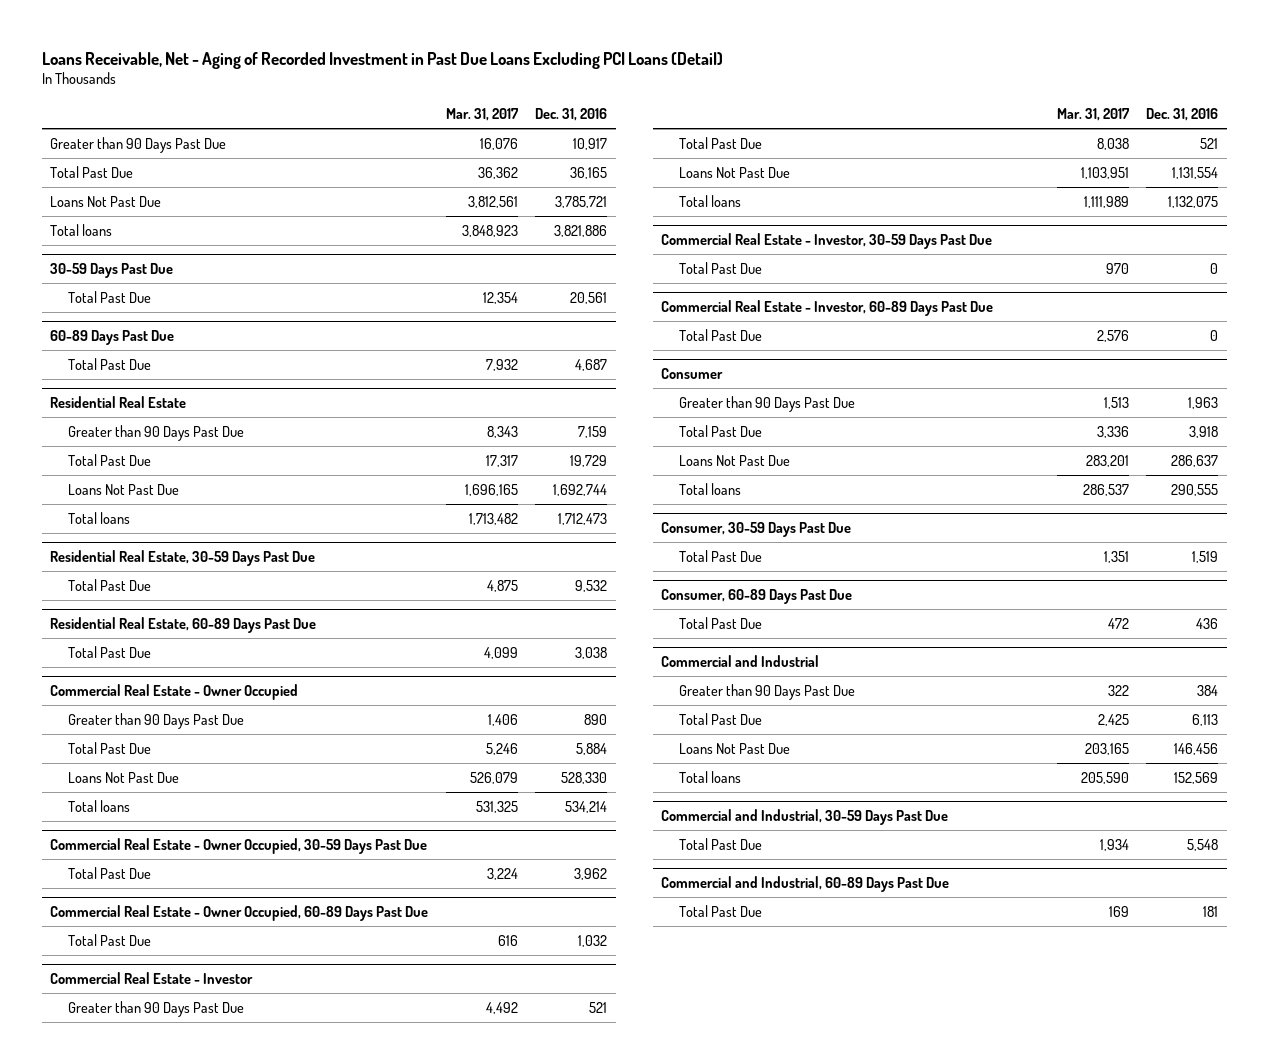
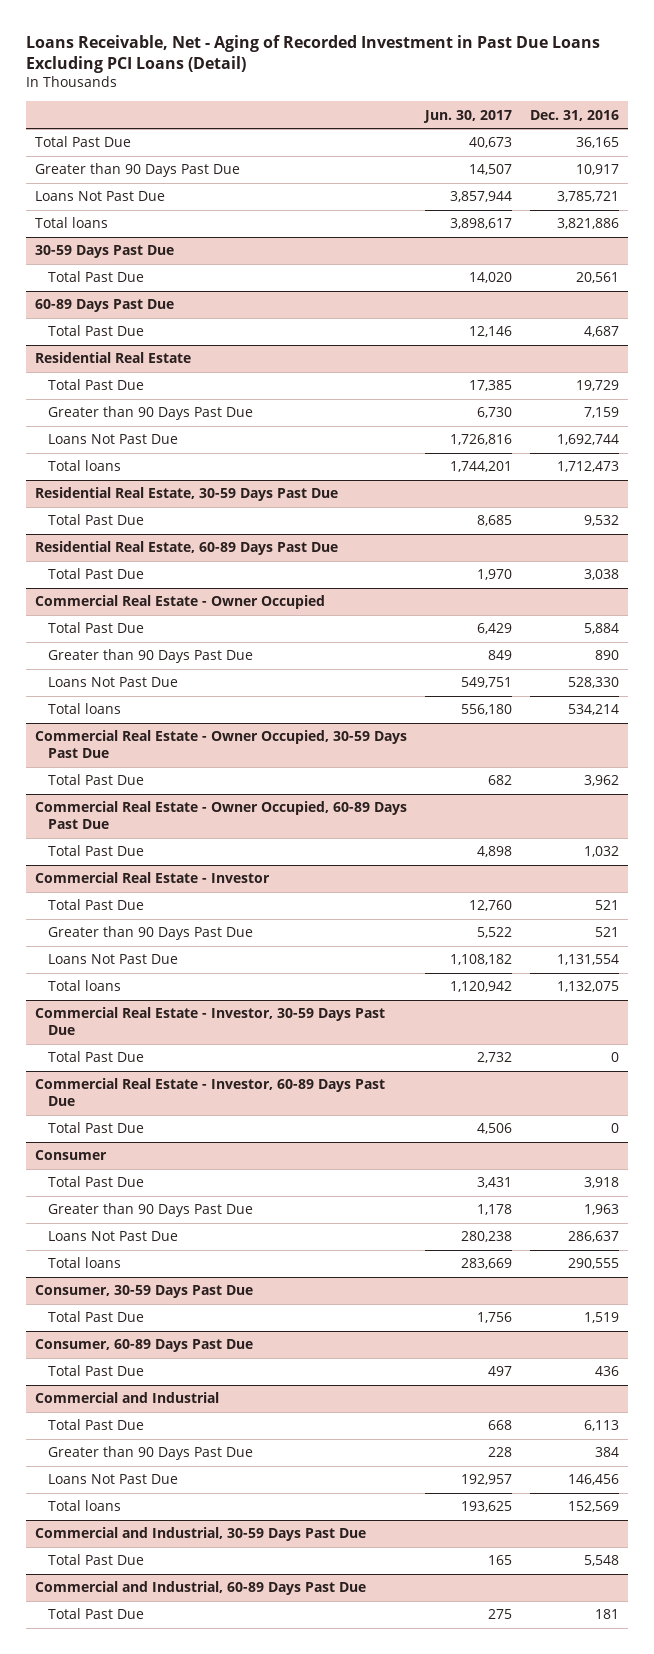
- | Mar. 31, 2017 | Dec. 31, 2016
+ | Jun. 30, 2017 | Dec. 31, 2016
moved down: Greater than 90 Days Past Due | 14,507 | 10,917
@ Residential Real Estate
moved down: Greater than 90 Days Past Due | 6,730 | 7,159
@ Commercial Real Estate - Owner Occupied
moved down: Greater than 90 Days Past Due | 849 | 890
@ Commercial Real Estate - Investor
moved down: Greater than 90 Days Past Due | 5,522 | 521
@ Consumer
moved down: Greater than 90 Days Past Due | 1,178 | 1,963
@ Commercial and Industrial
moved down: Greater than 90 Days Past Due | 228 | 384

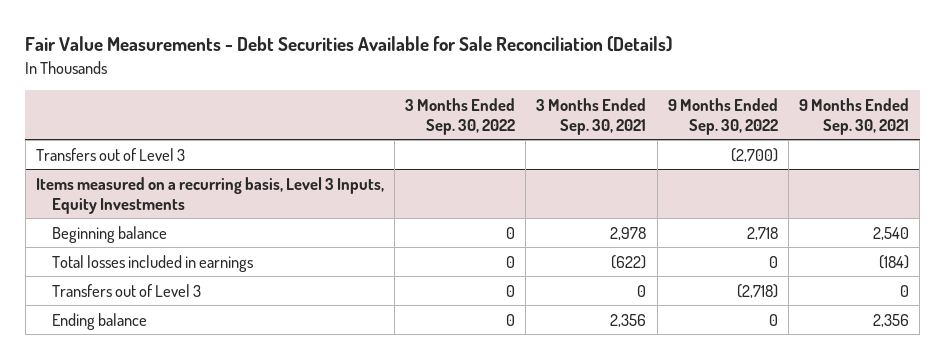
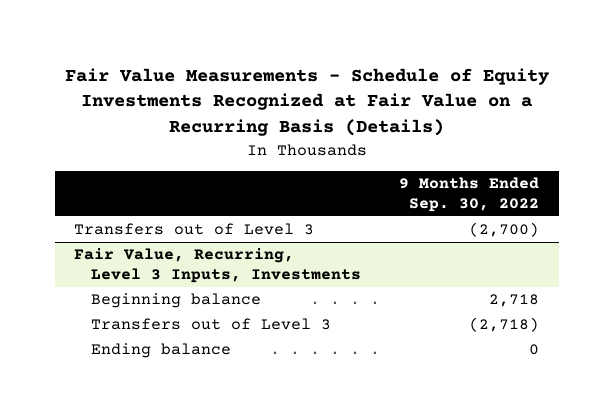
- Fair Value Measurements - Debt Securities Available for Sale Reconciliation (Details)
+ Fair Value Measurements - Schedule of Equity Investments Recognized at Fair Value on a Recurring Basis (Details)
- | 3 Months Ended Sep. 30, 2022 | 3 Months Ended Sep. 30, 2021 | 9 Months Ended Sep. 30, 2022 | 9 Months Ended Sep. 30, 2021
+ | 9 Months Ended Sep. 30, 2022
- Items measured on a recurring basis, Level 3 Inputs, Equity Investments
+ Fair Value, Recurring, Level 3 Inputs, Investments
- Total losses included in earnings | 0 | (622) | 0 | (184)

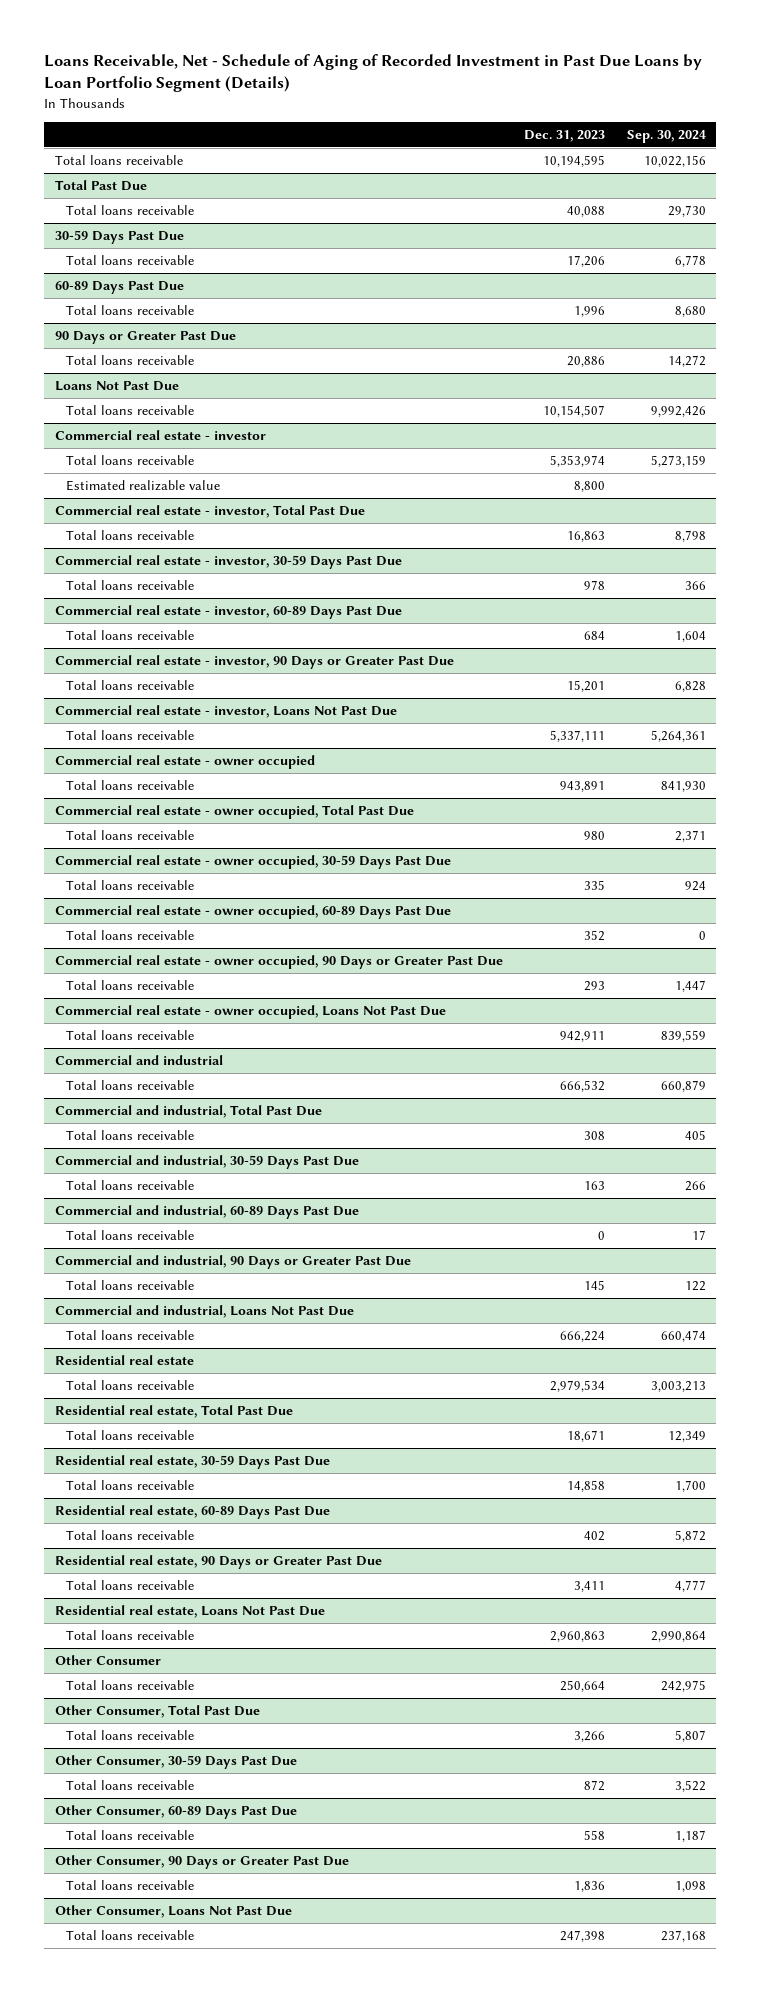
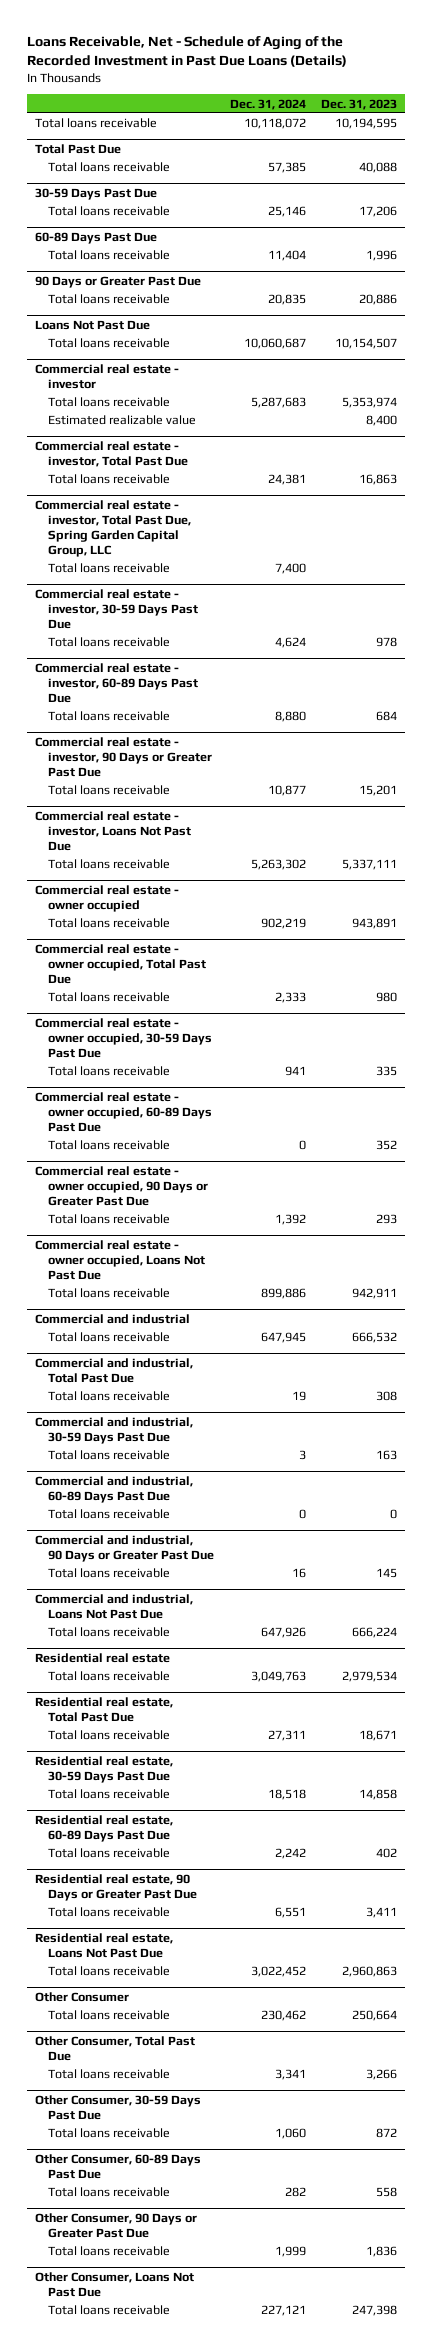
- Loans Receivable, Net - Schedule of Aging of Recorded Investment in Past Due Loans by Loan Portfolio Segment (Details)
+ Loans Receivable, Net - Schedule of Aging of the Recorded Investment in Past Due Loans (Details)
- | Dec. 31, 2023 | Sep. 30, 2024
+ | Dec. 31, 2024 | Dec. 31, 2023
@ Commercial real estate - investor
- Estimated realizable value | 8,800 |
+ Estimated realizable value | | 8,400
+ Commercial real estate - investor, Total Past Due, Spring Garden Capital Group, LLC
+ Total loans receivable | 7,400 |

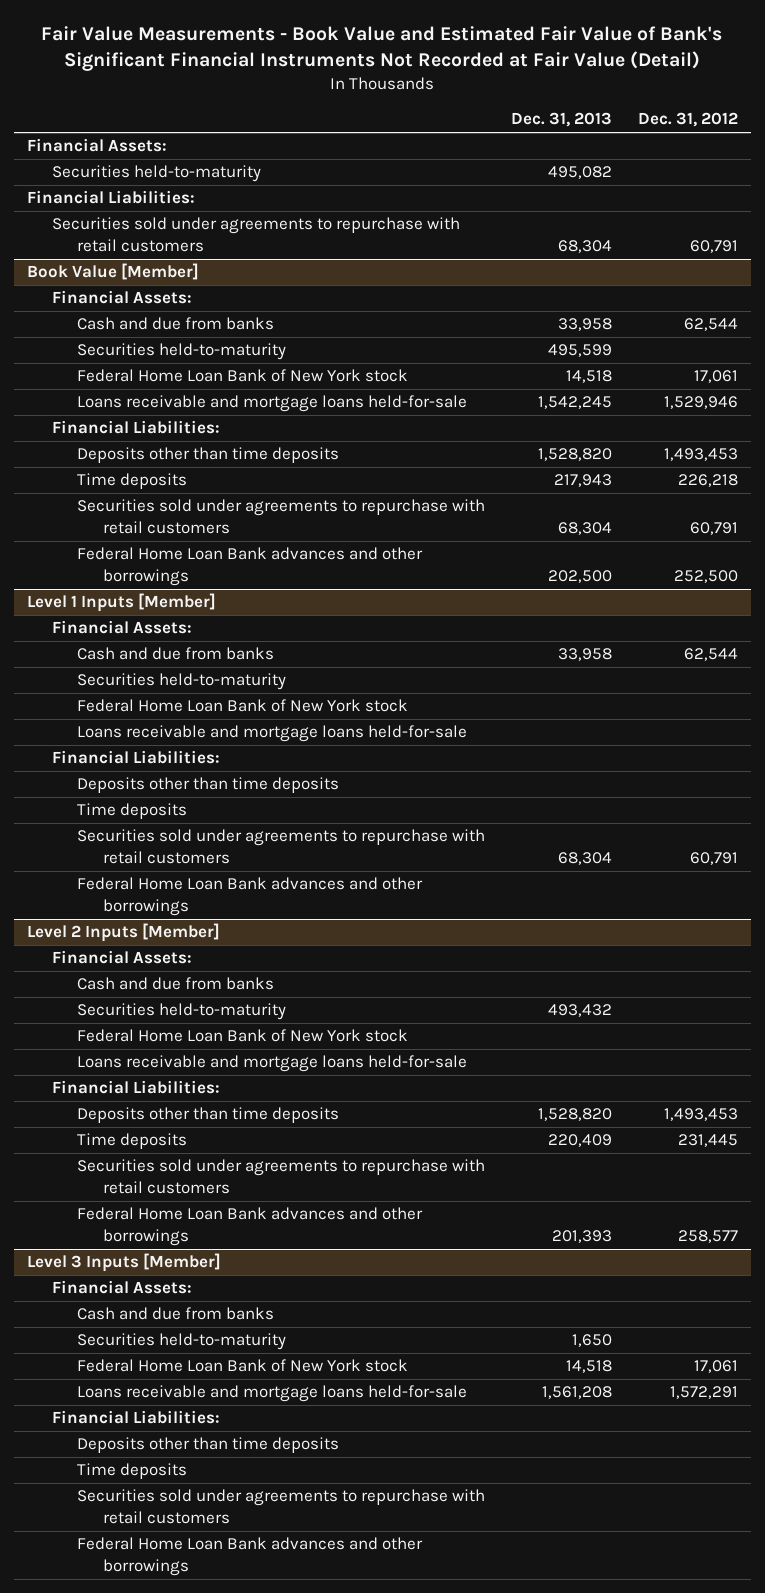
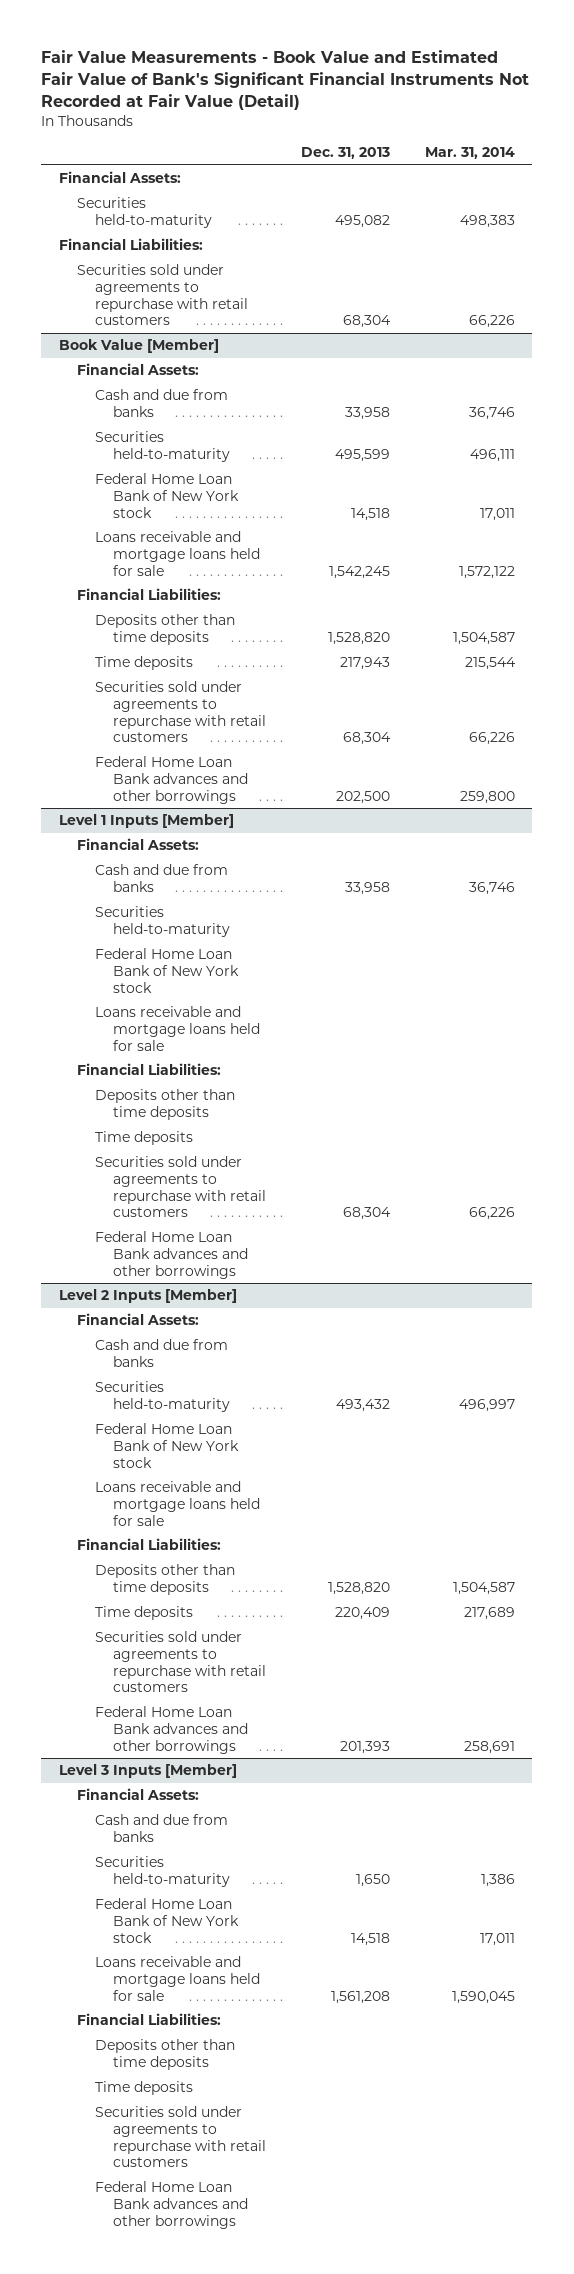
- | Dec. 31, 2013 | Dec. 31, 2012
+ | Dec. 31, 2013 | Mar. 31, 2014
@ Book Value [Member]
- Loans receivable and mortgage loans held-for-sale | 1,542,245 | 1,529,946
+ Loans receivable and mortgage loans held for sale | 1,542,245 | 1,572,122
@ Level 1 Inputs [Member]
- Loans receivable and mortgage loans held-for-sale
+ Loans receivable and mortgage loans held for sale
@ Level 2 Inputs [Member]
- Loans receivable and mortgage loans held-for-sale
+ Loans receivable and mortgage loans held for sale
@ Level 3 Inputs [Member]
- Loans receivable and mortgage loans held-for-sale | 1,561,208 | 1,572,291
+ Loans receivable and mortgage loans held for sale | 1,561,208 | 1,590,045

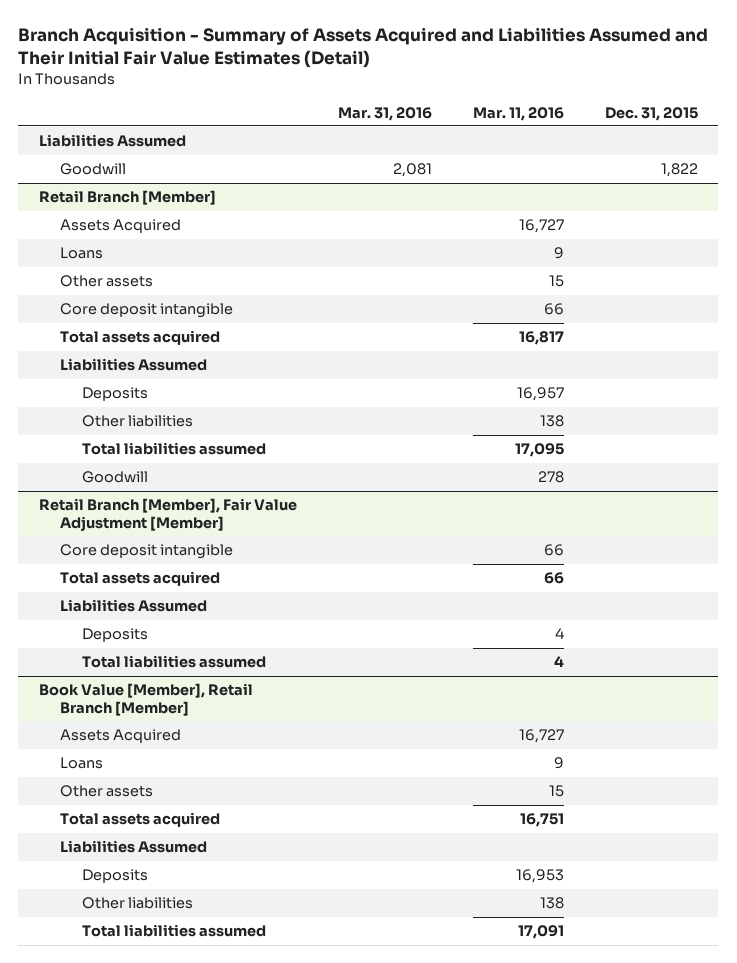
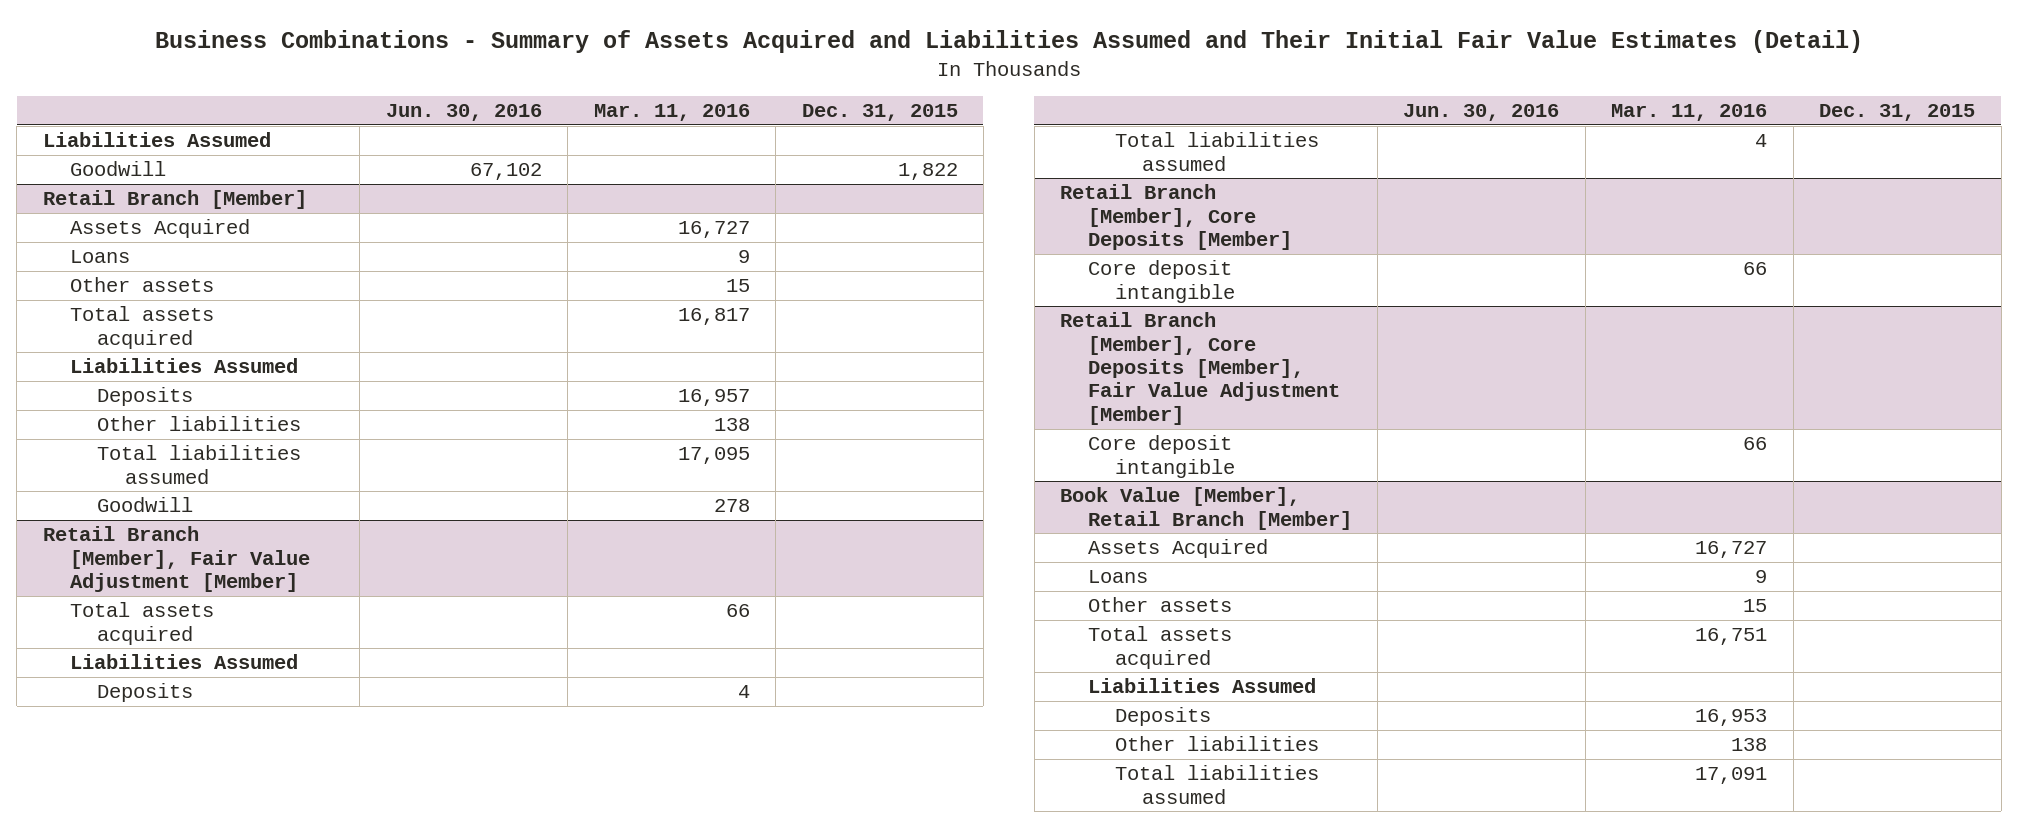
- Branch Acquisition - Summary of Assets Acquired and Liabilities Assumed and Their Initial Fair Value Estimates (Detail)
+ Business Combinations - Summary of Assets Acquired and Liabilities Assumed and Their Initial Fair Value Estimates (Detail)
- | Mar. 31, 2016 | Mar. 11, 2016 | Dec. 31, 2015
+ | Jun. 30, 2016 | Mar. 11, 2016 | Dec. 31, 2015
@ Retail Branch [Member]
- Core deposit intangible | | 66 |
@ Retail Branch [Member], Fair Value Adjustment [Member]
- Core deposit intangible | | 66 |
+ Retail Branch [Member], Core Deposits [Member]
+ Core deposit intangible | | 66 |
+ Retail Branch [Member], Core Deposits [Member], Fair Value Adjustment [Member]
+ Core deposit intangible | | 66 |

